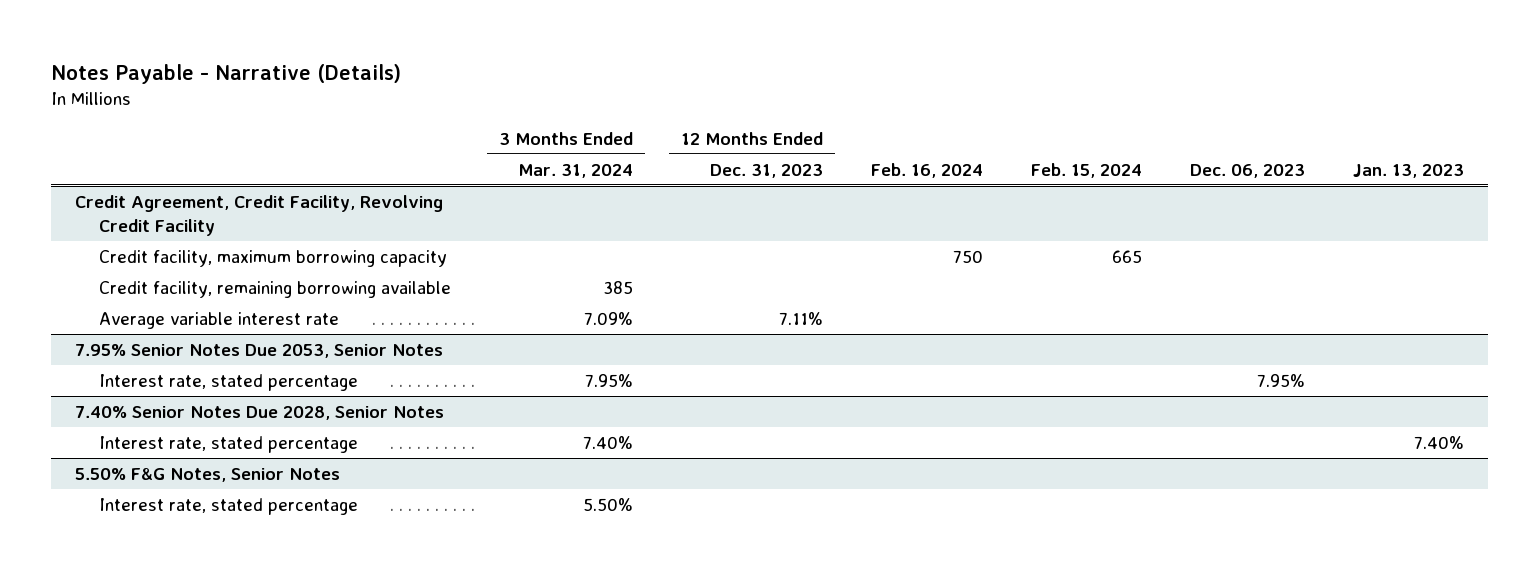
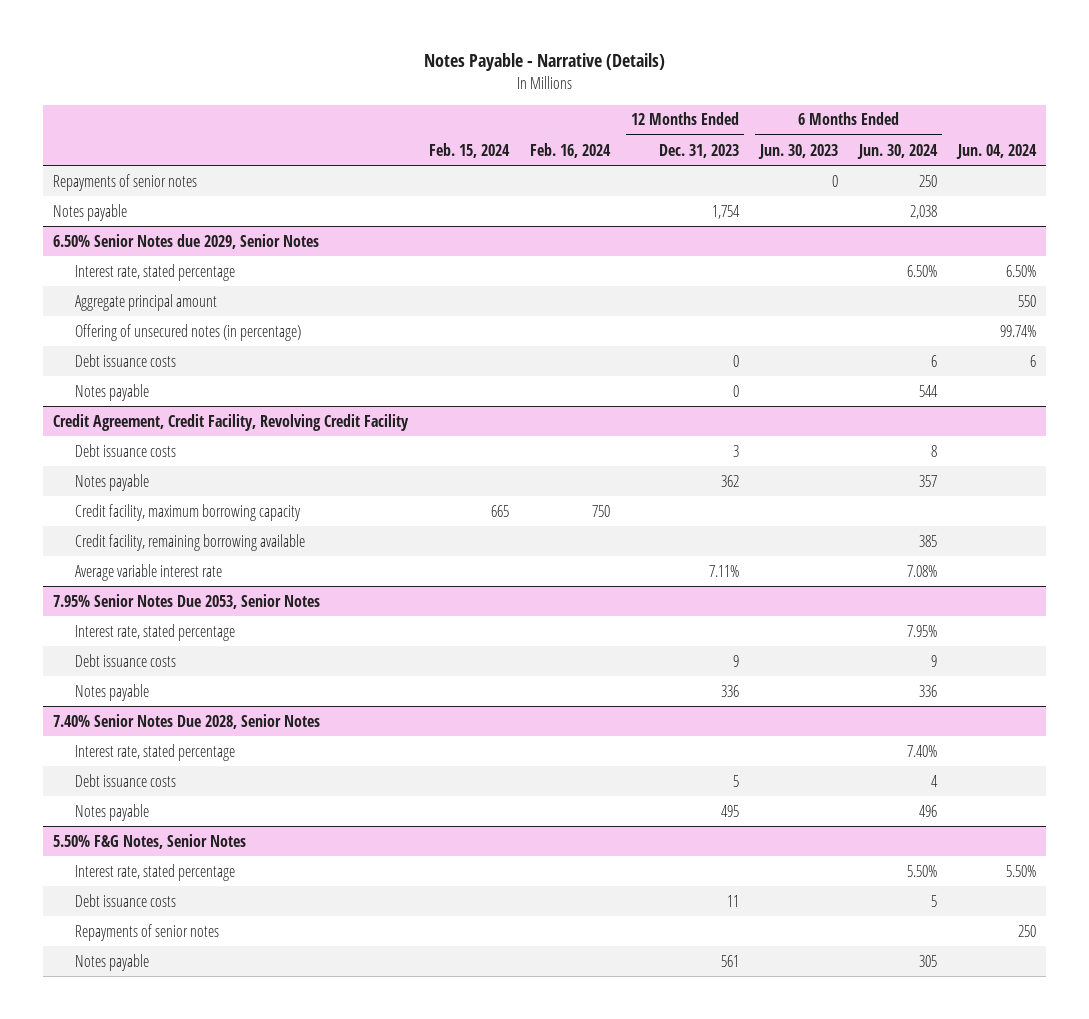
- | 3 Months Ended Mar. 31, 2024 | 12 Months Ended Dec. 31, 2023 | Feb. 16, 2024 | Feb. 15, 2024 | Dec. 06, 2023 | Jan. 13, 2023
+ | Feb. 15, 2024 | Feb. 16, 2024 | 12 Months Ended Dec. 31, 2023 | 6 Months Ended Jun. 30, 2023 | 6 Months Ended Jun. 30, 2024 | Jun. 04, 2024
+ Repayments of senior notes | | | | 0 | 250 |
+ Notes payable | | | 1,754 | | 2,038 |
+ 6.50% Senior Notes due 2029, Senior Notes
+ Interest rate, stated percentage | | | | | 6.50% | 6.50%
+ Aggregate principal amount | | | | | | 550
+ Offering of unsecured notes (in percentage) | | | | | | 99.74%
+ Debt issuance costs | | | 0 | | 6 | 6
+ Notes payable | | | 0 | | 544 |
@ Credit Agreement, Credit Facility, Revolving Credit Facility
+ Debt issuance costs | | | 3 | | 8 |
+ Notes payable | | | 362 | | 357 |
@ 7.95% Senior Notes Due 2053, Senior Notes
+ Debt issuance costs | | | 9 | | 9 |
+ Notes payable | | | 336 | | 336 |
@ 7.40% Senior Notes Due 2028, Senior Notes
+ Debt issuance costs | | | 5 | | 4 |
+ Notes payable | | | 495 | | 496 |
@ 5.50% F&G Notes, Senior Notes
+ Debt issuance costs | | | 11 | | 5 |
+ Repayments of senior notes | | | | | | 250
+ Notes payable | | | 561 | | 305 |

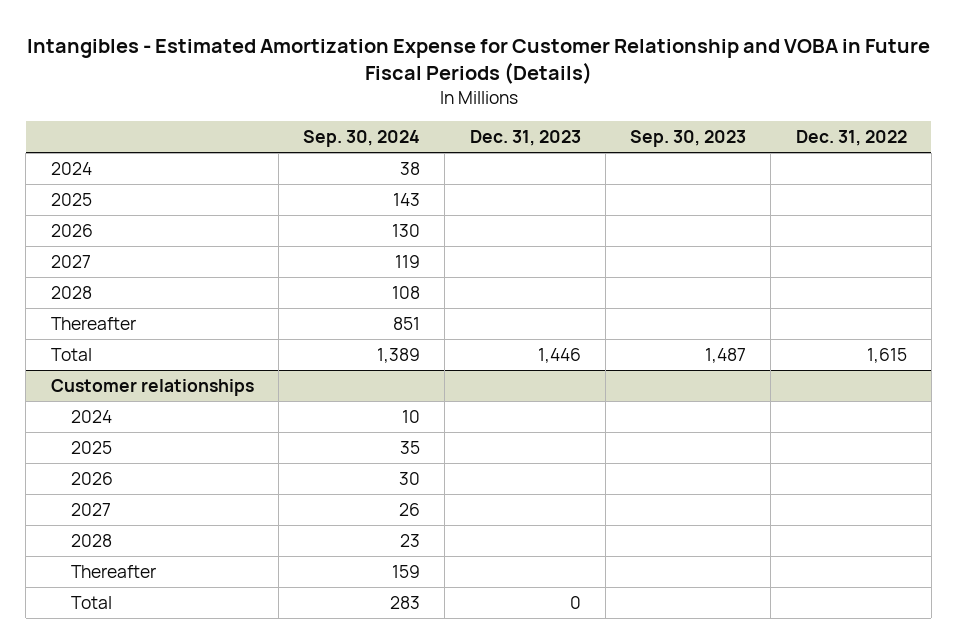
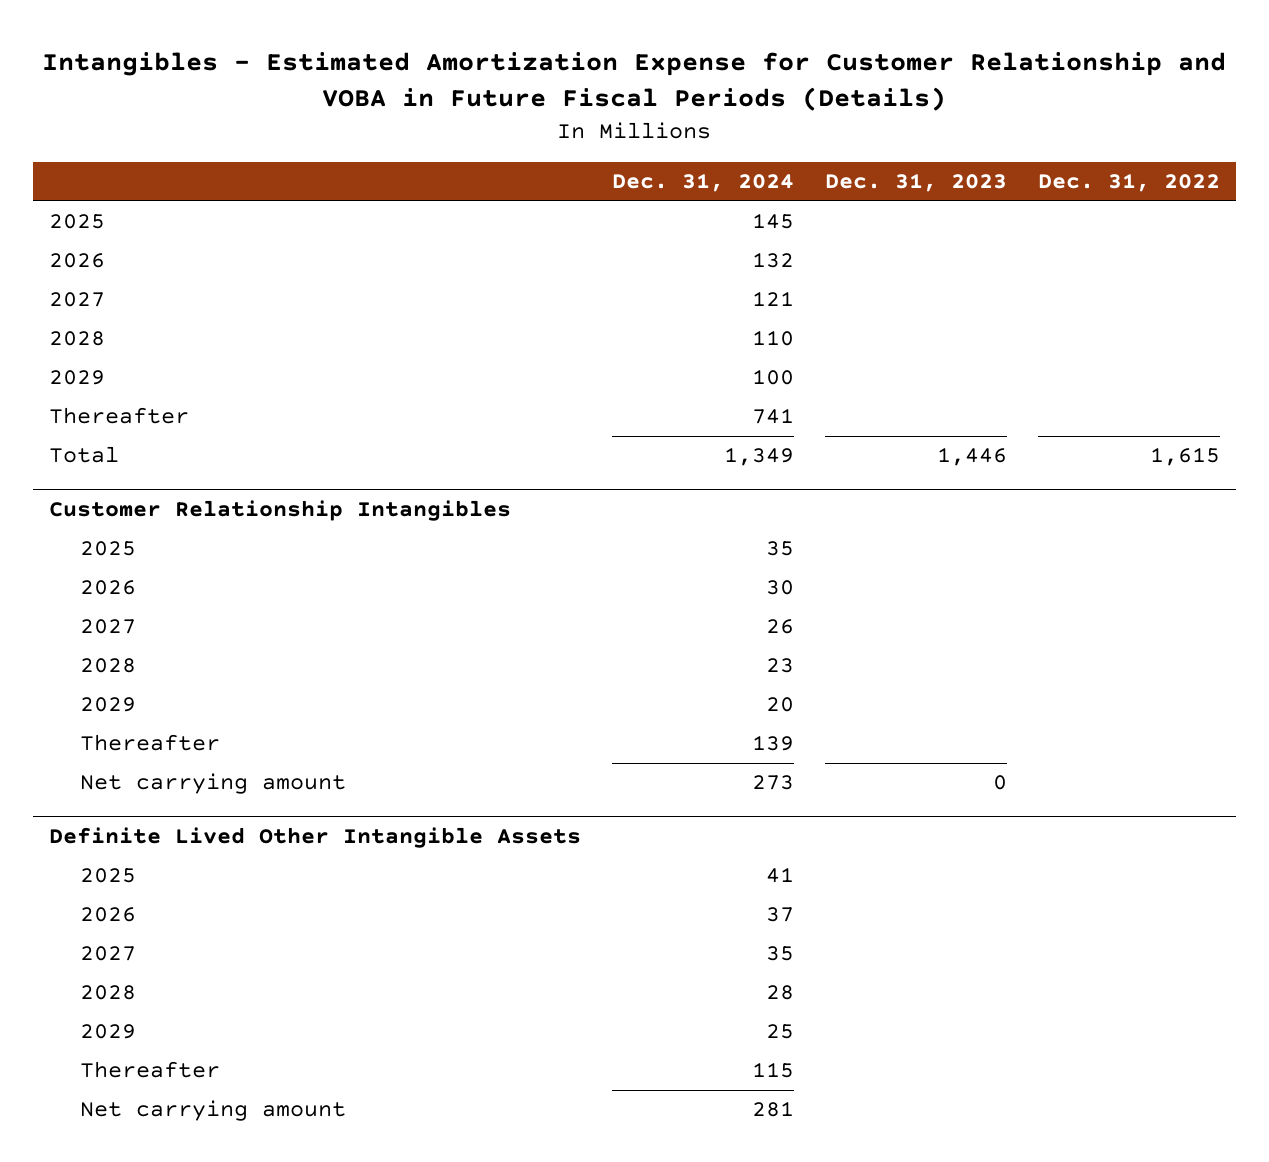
- | Sep. 30, 2024 | Dec. 31, 2023 | Sep. 30, 2023 | Dec. 31, 2022
+ | Dec. 31, 2024 | Dec. 31, 2023 | Dec. 31, 2022
- 2024 | 38 | | |
+ 2029 | 100 | |
- Customer relationships
- 2024 | 10 | | |
+ Customer Relationship Intangibles
+ 2029 | 20 | |
- Total | 283 | 0 | |
+ Net carrying amount | 273 | 0 |
+ Definite Lived Other Intangible Assets
+ 2025 | 41 | |
+ 2026 | 37 | |
+ 2027 | 35 | |
+ 2028 | 28 | |
+ 2029 | 25 | |
+ Thereafter | 115 | |
+ Net carrying amount | 281 | |

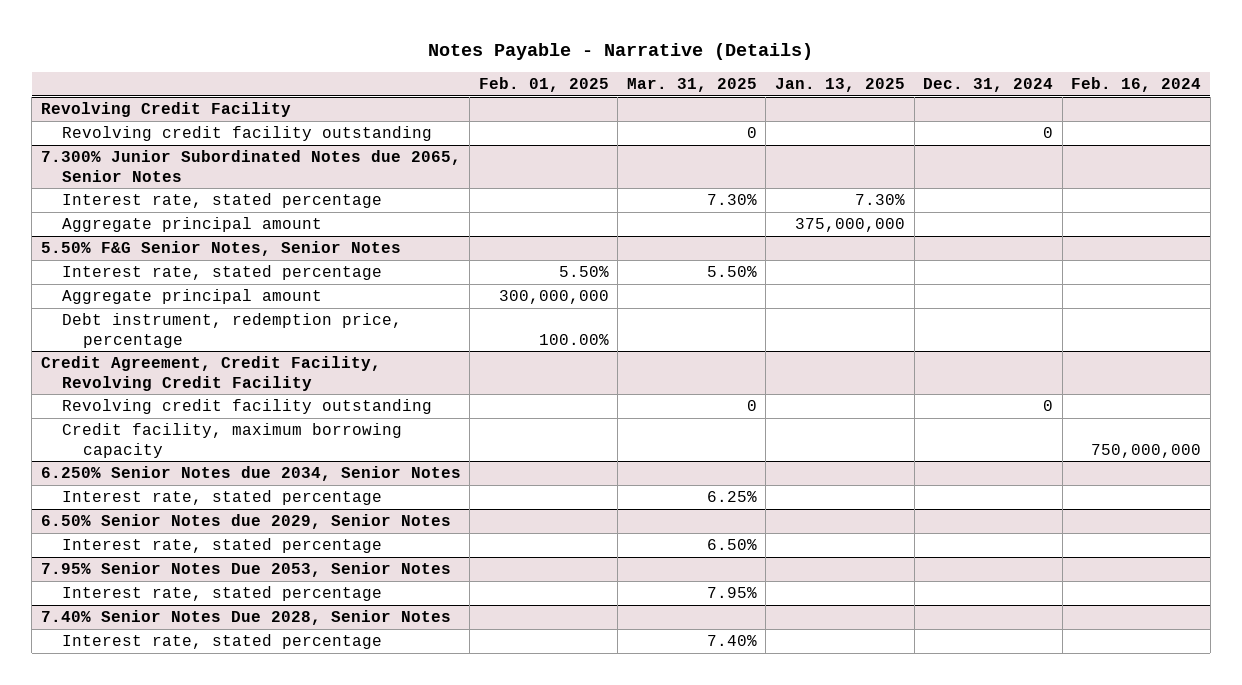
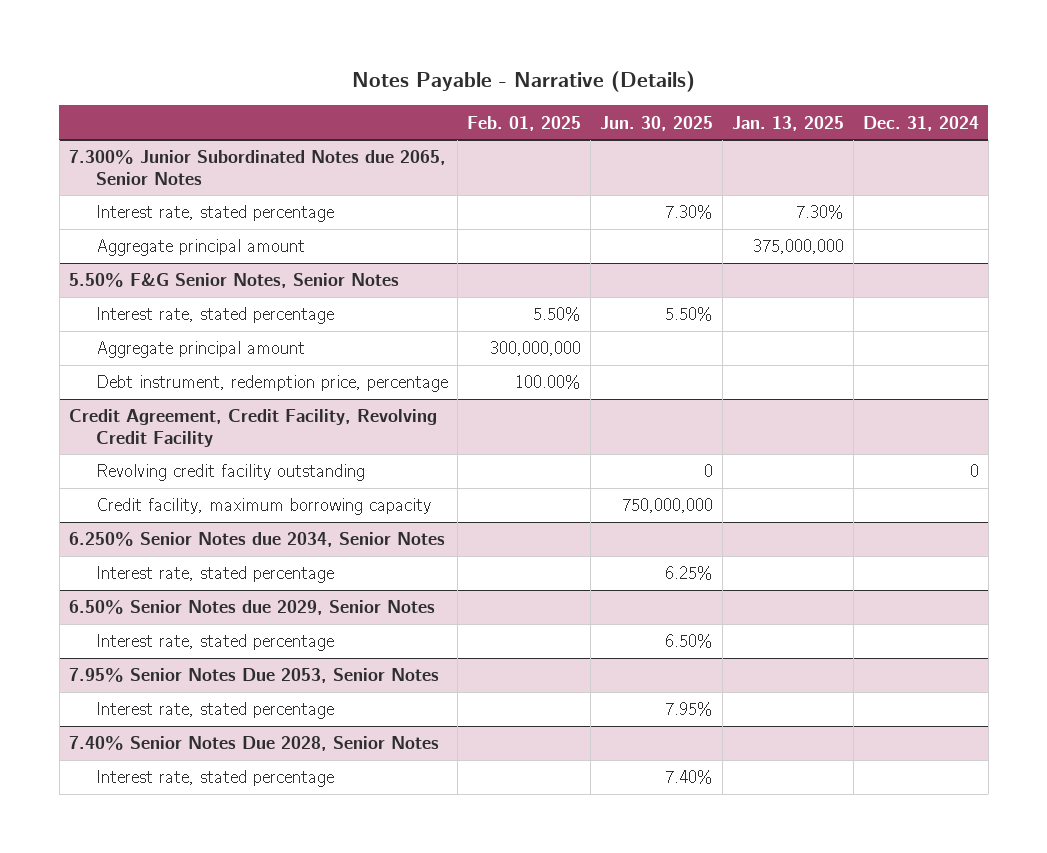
- | Feb. 01, 2025 | Mar. 31, 2025 | Jan. 13, 2025 | Dec. 31, 2024 | Feb. 16, 2024
+ | Feb. 01, 2025 | Jun. 30, 2025 | Jan. 13, 2025 | Dec. 31, 2024
- Revolving Credit Facility
- Revolving credit facility outstanding | | 0 | | 0 |

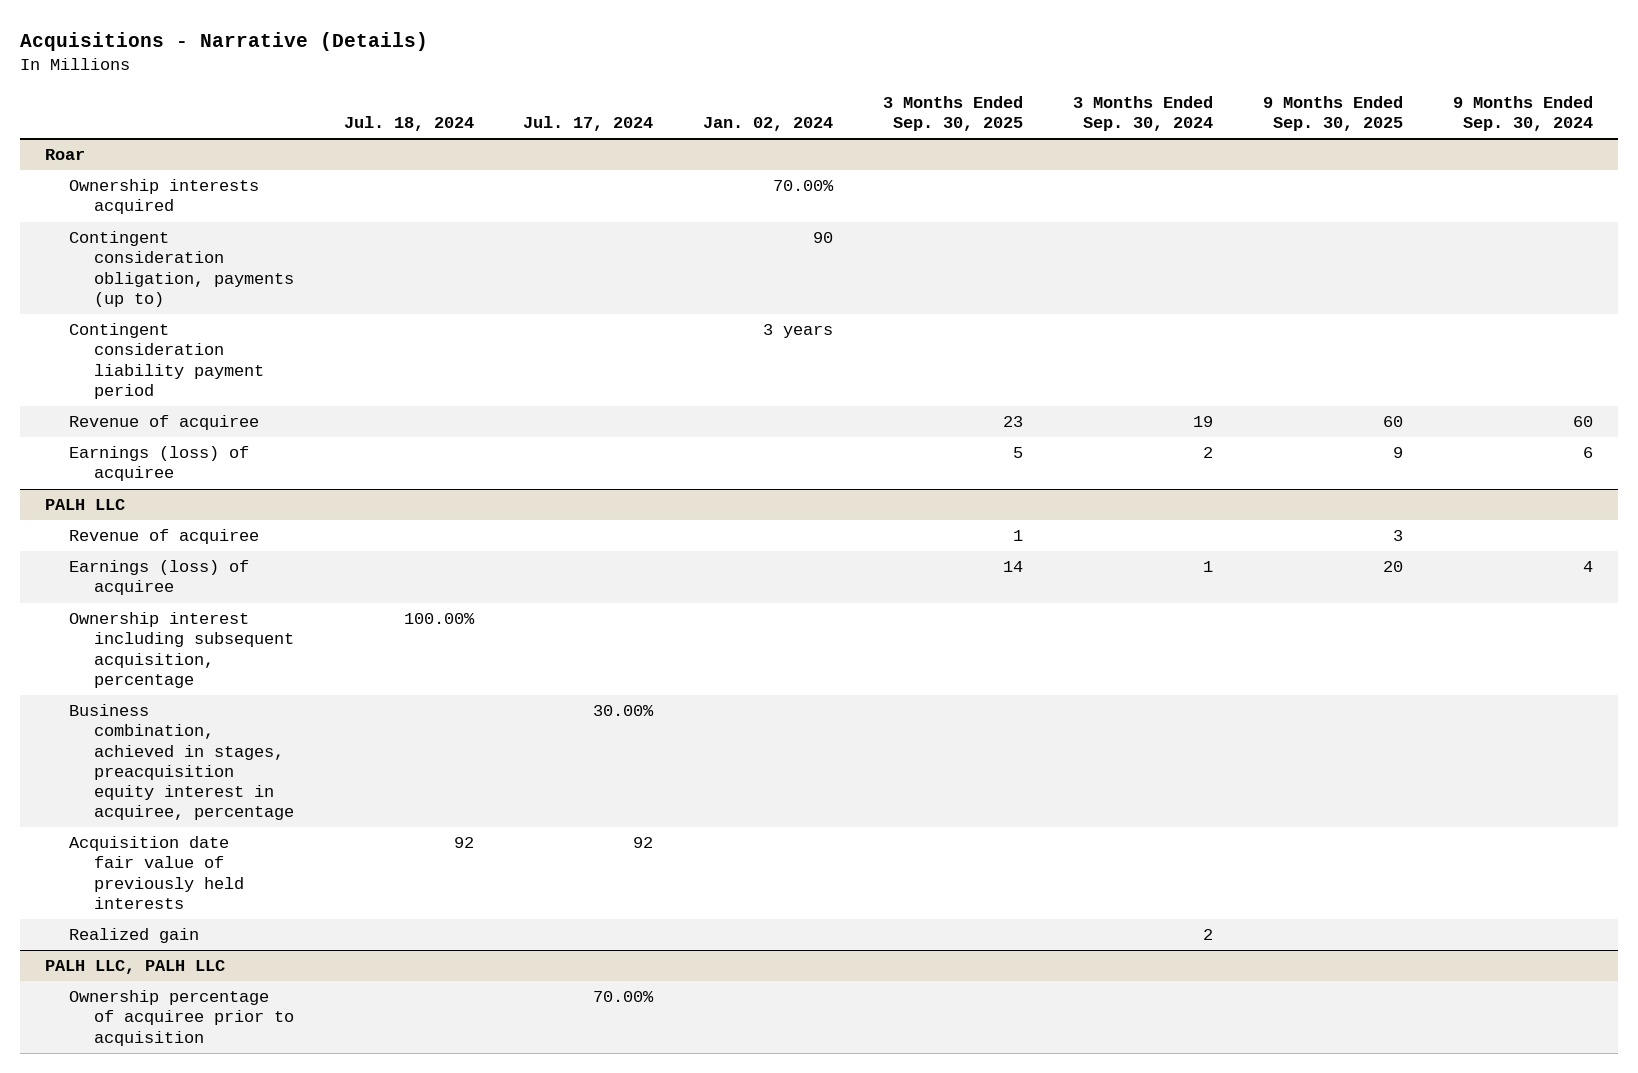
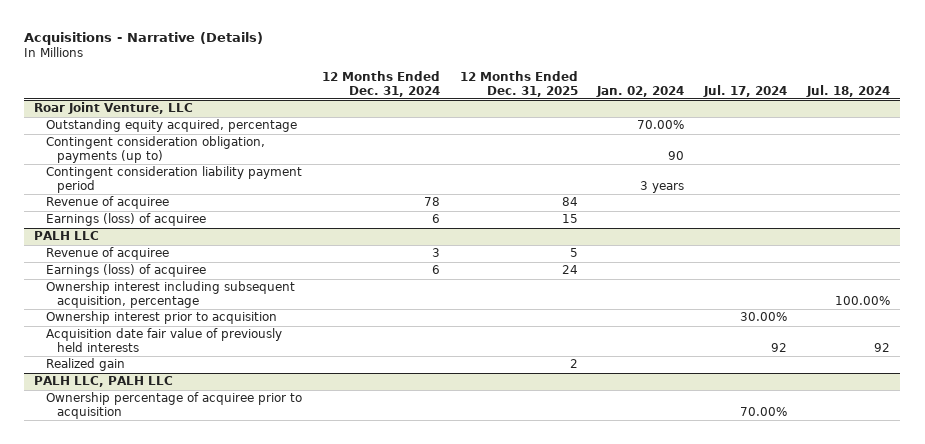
- | Jul. 18, 2024 | Jul. 17, 2024 | Jan. 02, 2024 | 3 Months Ended Sep. 30, 2025 | 3 Months Ended Sep. 30, 2024 | 9 Months Ended Sep. 30, 2025 | 9 Months Ended Sep. 30, 2024
+ | 12 Months Ended Dec. 31, 2024 | 12 Months Ended Dec. 31, 2025 | Jan. 02, 2024 | Jul. 17, 2024 | Jul. 18, 2024
- Roar
- Ownership interests acquired | | | 70.00% | | | |
+ Roar Joint Venture, LLC
+ Outstanding equity acquired, percentage | | | 70.00% | |
@ PALH LLC
- Business combination, achieved in stages, preacquisition equity interest in acquiree, percentage | | 30.00% | | | | |
+ Ownership interest prior to acquisition | | | | 30.00% |

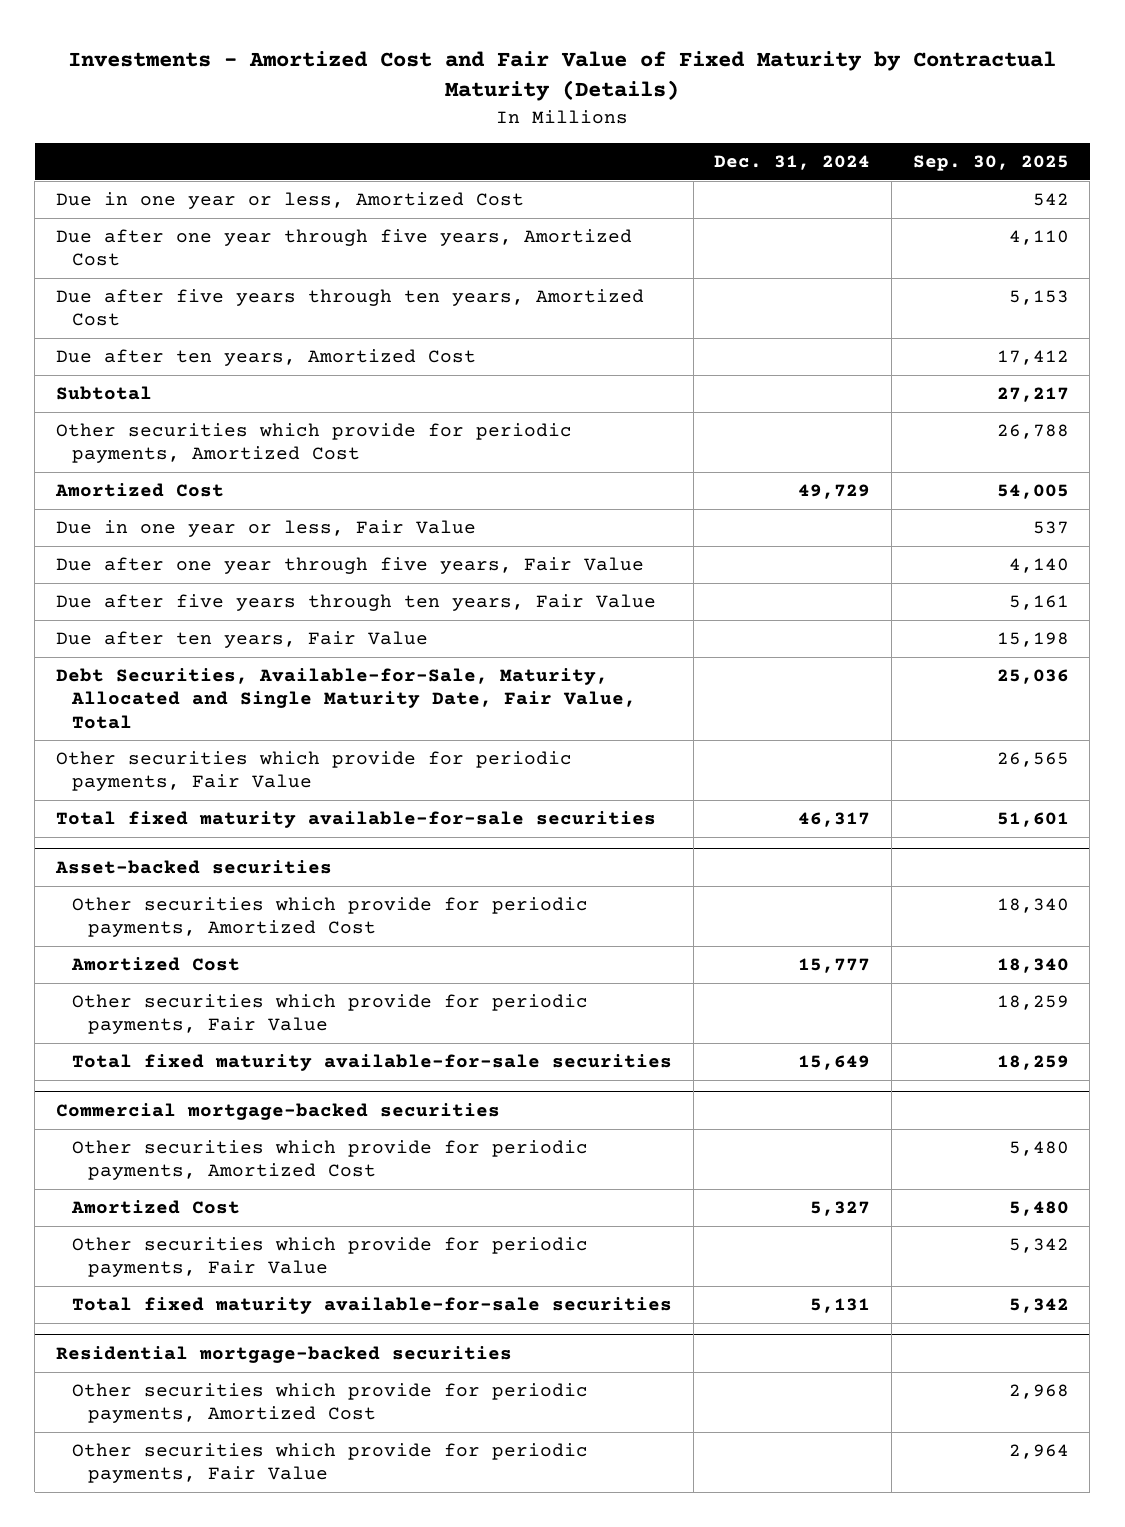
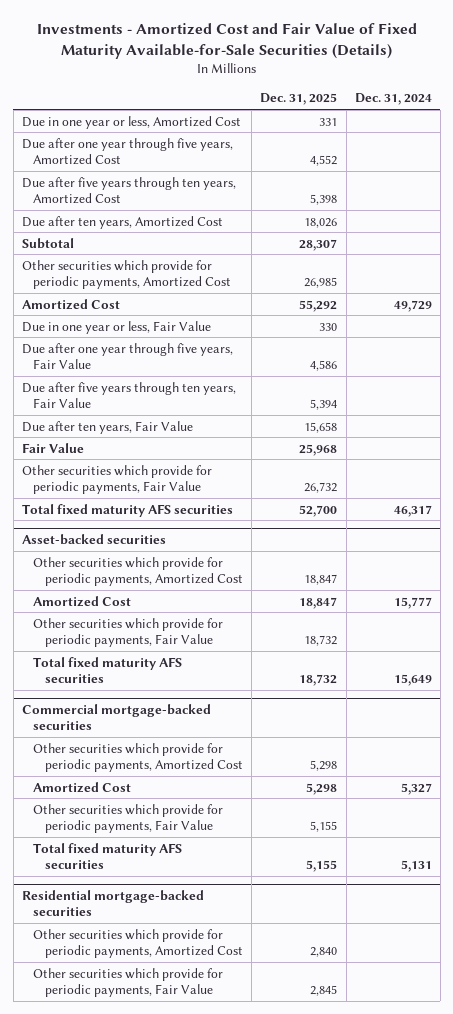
- Investments - Amortized Cost and Fair Value of Fixed Maturity by Contractual Maturity (Details)
+ Investments - Amortized Cost and Fair Value of Fixed Maturity Available-for-Sale Securities (Details)
- | Dec. 31, 2024 | Sep. 30, 2025
+ | Dec. 31, 2025 | Dec. 31, 2024
- Debt Securities, Available-for-Sale, Maturity, Allocated and Single Maturity Date, Fair Value, Total | | 25,036
+ Fair Value | 25,968 |
- Total fixed maturity available-for-sale securities | 46,317 | 51,601
+ Total fixed maturity AFS securities | 52,700 | 46,317
@ Asset-backed securities
- Total fixed maturity available-for-sale securities | 15,649 | 18,259
+ Total fixed maturity AFS securities | 18,732 | 15,649
@ Commercial mortgage-backed securities
- Total fixed maturity available-for-sale securities | 5,131 | 5,342
+ Total fixed maturity AFS securities | 5,155 | 5,131

